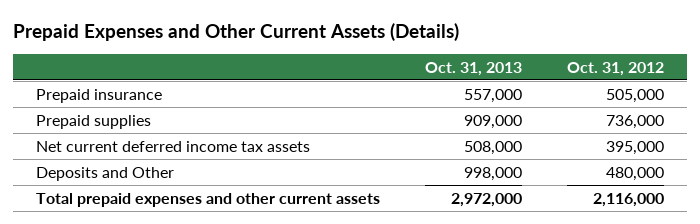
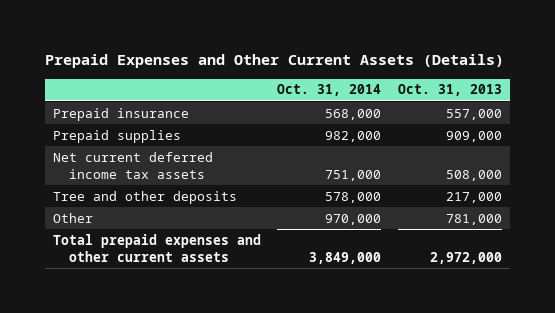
- | Oct. 31, 2013 | Oct. 31, 2012
+ | Oct. 31, 2014 | Oct. 31, 2013
- Deposits and Other | 998,000 | 480,000
+ Tree and other deposits | 578,000 | 217,000
+ Other | 970,000 | 781,000

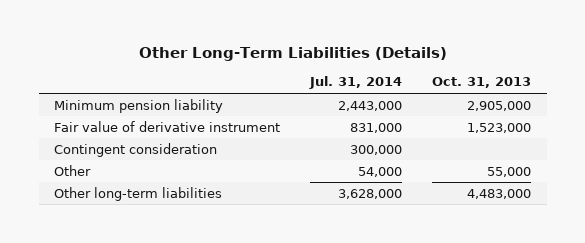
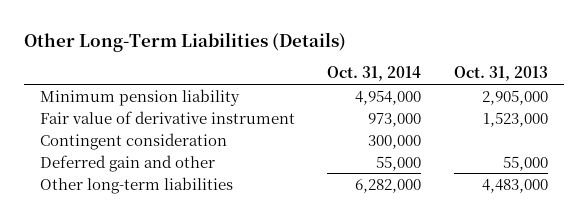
- | Jul. 31, 2014 | Oct. 31, 2013
+ | Oct. 31, 2014 | Oct. 31, 2013
- Other | 54,000 | 55,000
+ Deferred gain and other | 55,000 | 55,000

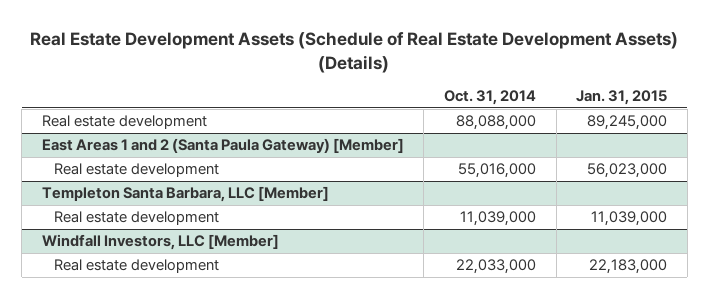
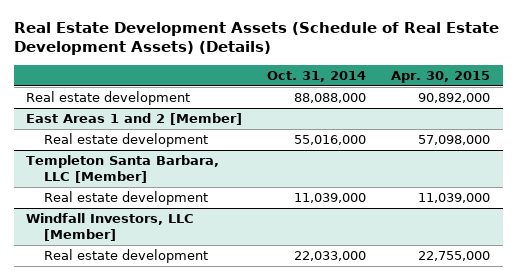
- | Oct. 31, 2014 | Jan. 31, 2015
+ | Oct. 31, 2014 | Apr. 30, 2015
- East Areas 1 and 2 (Santa Paula Gateway) [Member]
+ East Areas 1 and 2 [Member]

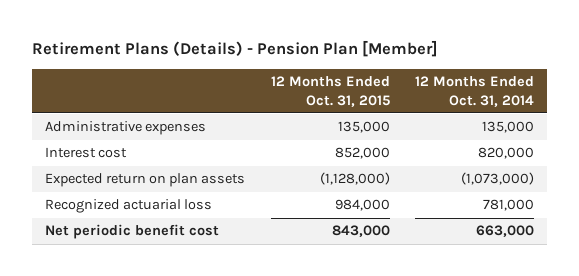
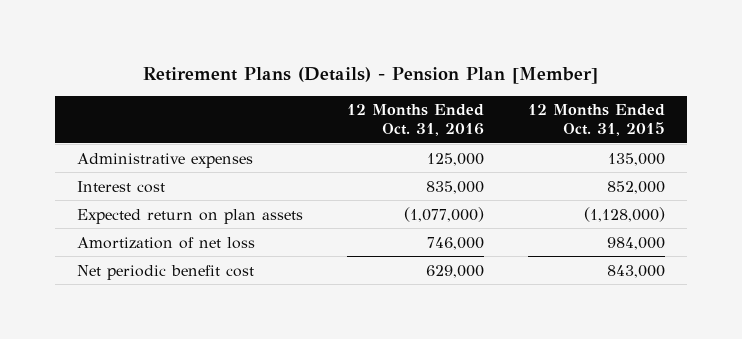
- | 12 Months Ended Oct. 31, 2015 | 12 Months Ended Oct. 31, 2014
+ | 12 Months Ended Oct. 31, 2016 | 12 Months Ended Oct. 31, 2015
- Recognized actuarial loss | 984,000 | 781,000
+ Amortization of net loss | 746,000 | 984,000

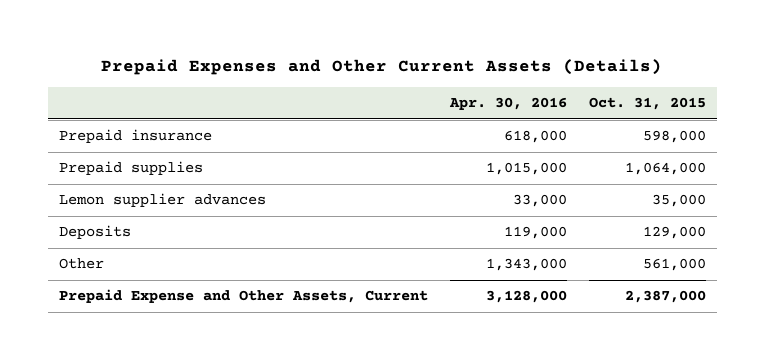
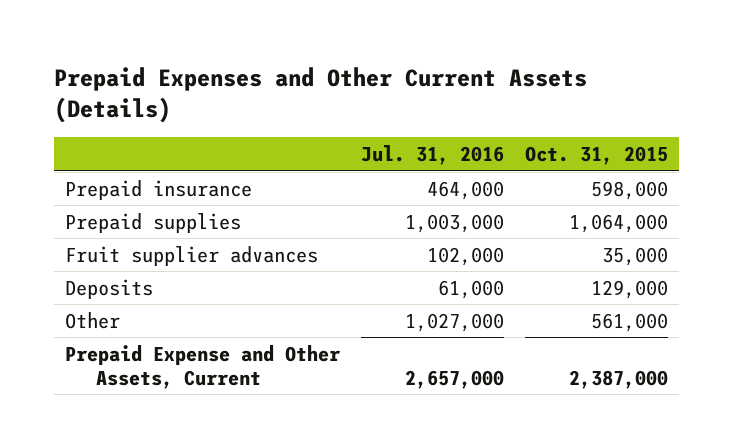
- | Apr. 30, 2016 | Oct. 31, 2015
+ | Jul. 31, 2016 | Oct. 31, 2015
- Lemon supplier advances | 33,000 | 35,000
+ Fruit supplier advances | 102,000 | 35,000

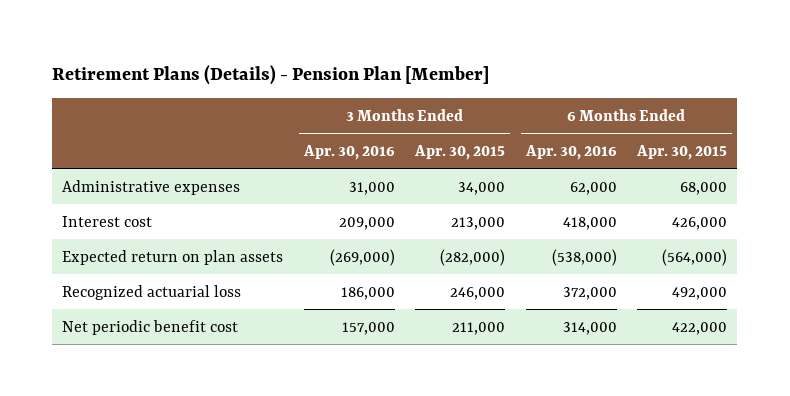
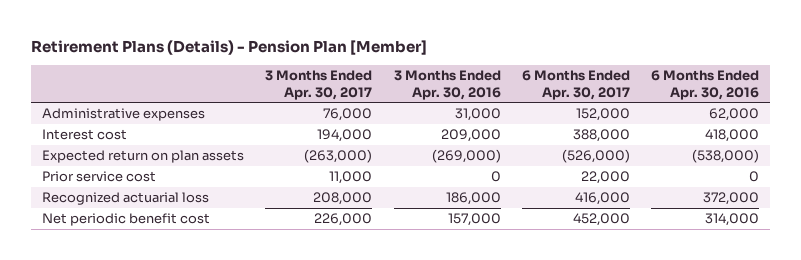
- | 3 Months Ended Apr. 30, 2016 | 3 Months Ended Apr. 30, 2015 | 6 Months Ended Apr. 30, 2016 | 6 Months Ended Apr. 30, 2015
+ | 3 Months Ended Apr. 30, 2017 | 3 Months Ended Apr. 30, 2016 | 6 Months Ended Apr. 30, 2017 | 6 Months Ended Apr. 30, 2016
+ Prior service cost | 11,000 | 0 | 22,000 | 0

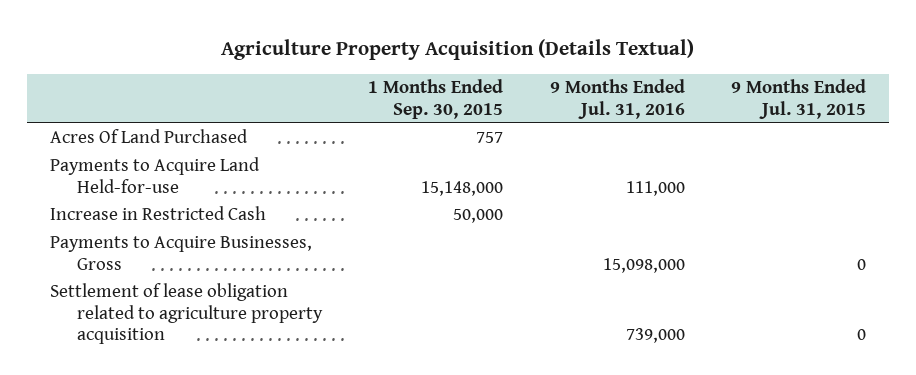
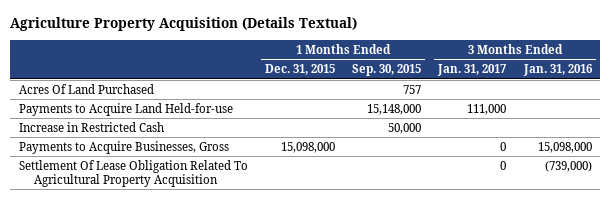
- | 1 Months Ended Sep. 30, 2015 | 9 Months Ended Jul. 31, 2016 | 9 Months Ended Jul. 31, 2015
+ | 1 Months Ended Dec. 31, 2015 | 1 Months Ended Sep. 30, 2015 | 3 Months Ended Jan. 31, 2017 | 3 Months Ended Jan. 31, 2016
- Settlement of lease obligation related to agriculture property acquisition | | 739,000 | 0
+ Settlement Of Lease Obligation Related To Agricultural Property Acquisition | | | 0 | (739,000)

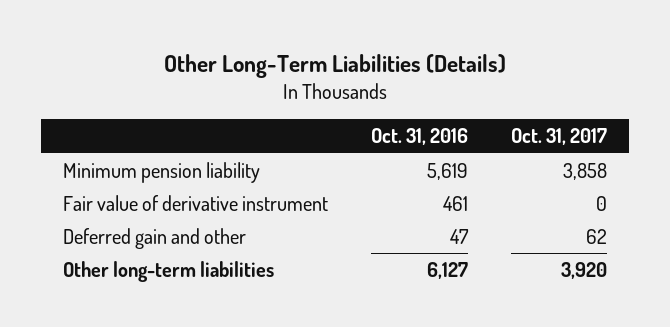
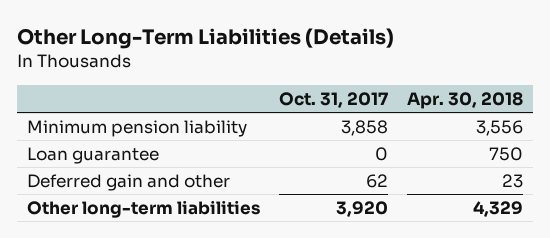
- | Oct. 31, 2016 | Oct. 31, 2017
+ | Oct. 31, 2017 | Apr. 30, 2018
- Fair value of derivative instrument | 461 | 0
+ Loan guarantee | 0 | 750

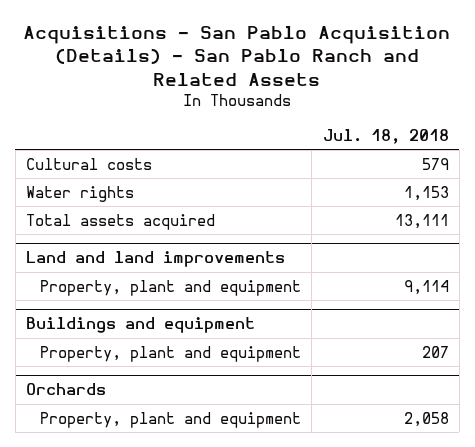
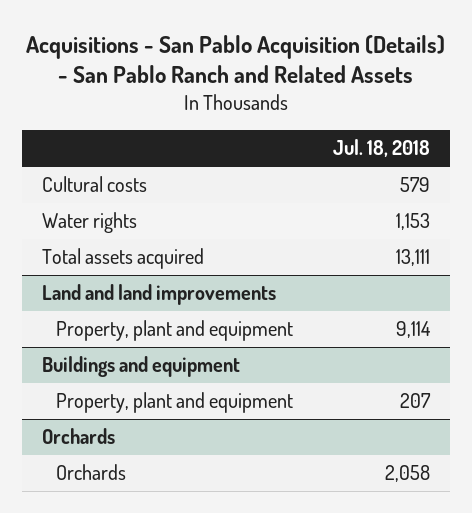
@ Orchards
- Property, plant and equipment | 2,058
+ Orchards | 2,058

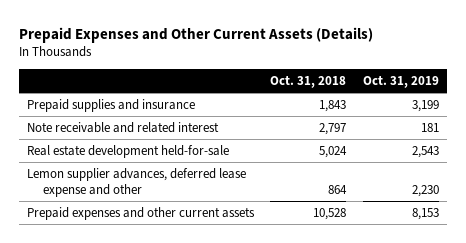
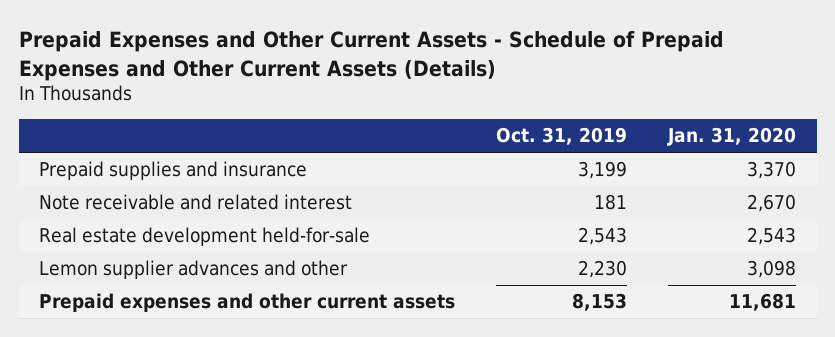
- Prepaid Expenses and Other Current Assets (Details)
+ Prepaid Expenses and Other Current Assets - Schedule of Prepaid Expenses and Other Current Assets (Details)
- | Oct. 31, 2018 | Oct. 31, 2019
+ | Oct. 31, 2019 | Jan. 31, 2020
- Lemon supplier advances, deferred lease expense and other | 864 | 2,230
+ Lemon supplier advances and other | 2,230 | 3,098

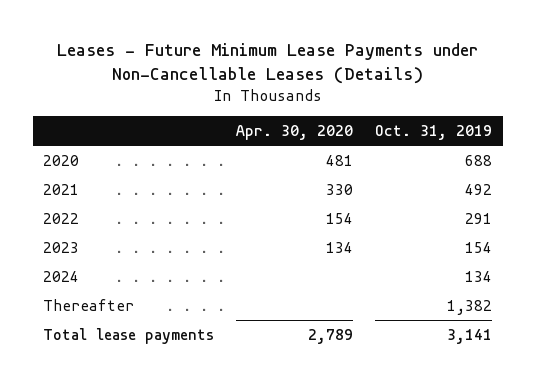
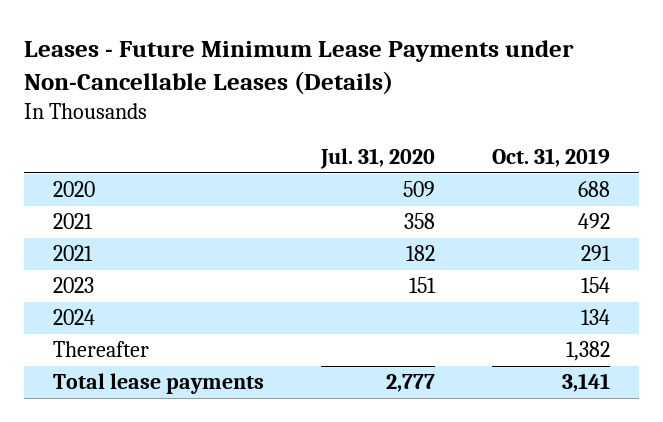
- | Apr. 30, 2020 | Oct. 31, 2019
+ | Jul. 31, 2020 | Oct. 31, 2019
- 2022 | 154 | 291
+ 2021 | 182 | 291

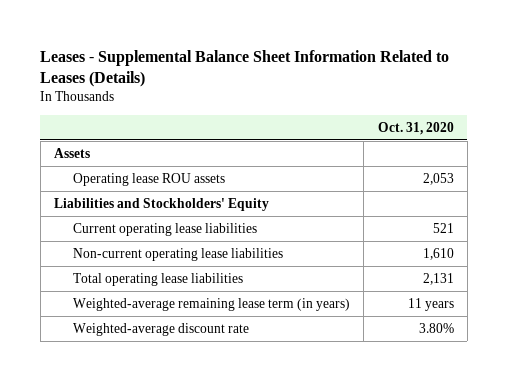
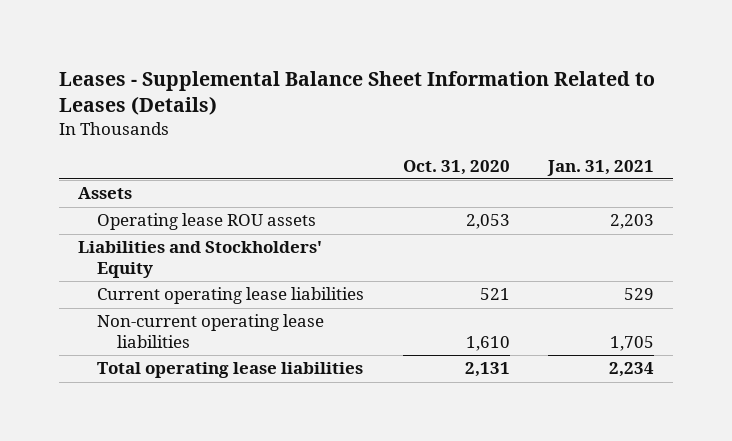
- | Oct. 31, 2020
+ | Oct. 31, 2020 | Jan. 31, 2021
- Weighted-average remaining lease term (in years) | 11 years
- Weighted-average discount rate | 3.80%

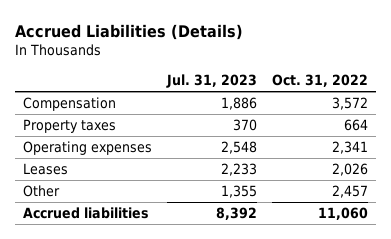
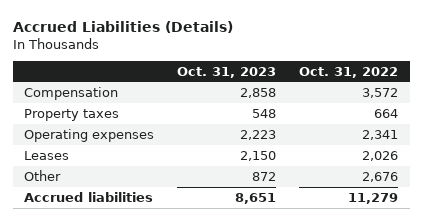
- | Jul. 31, 2023 | Oct. 31, 2022
+ | Oct. 31, 2023 | Oct. 31, 2022
- Other | 1,355 | 2,457
- Accrued liabilities | 8,392 | 11,060
+ Other | 872 | 2,676
+ Accrued liabilities | 8,651 | 11,279

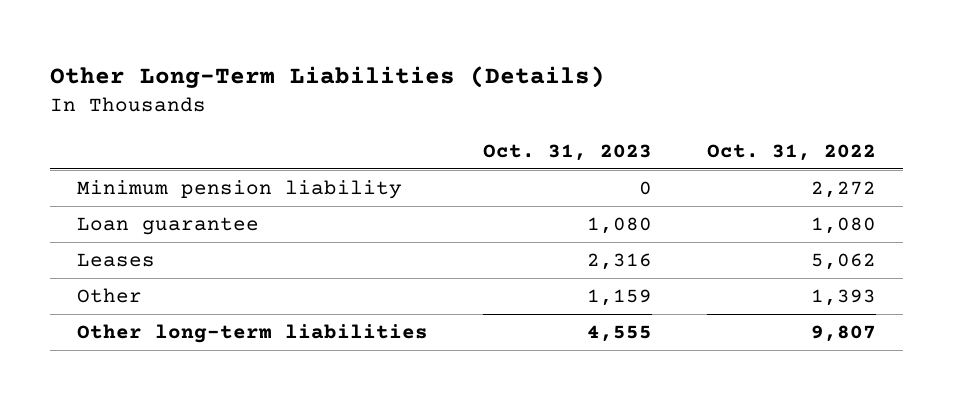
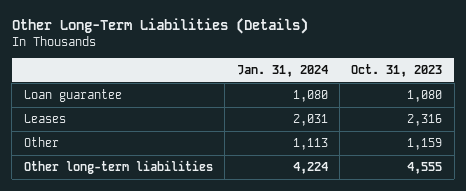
- | Oct. 31, 2023 | Oct. 31, 2022
+ | Jan. 31, 2024 | Oct. 31, 2023
- Minimum pension liability | 0 | 2,272

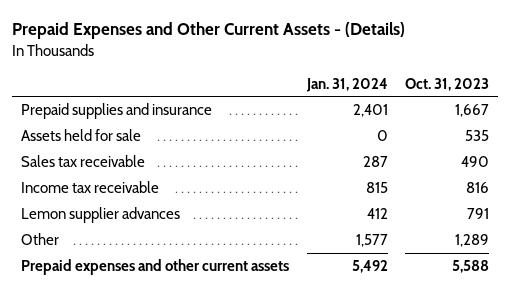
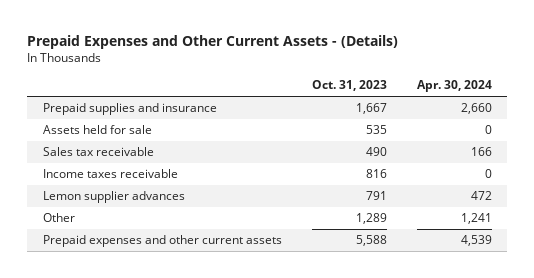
- | Jan. 31, 2024 | Oct. 31, 2023
+ | Oct. 31, 2023 | Apr. 30, 2024
- Income tax receivable | 815 | 816
+ Income taxes receivable | 816 | 0

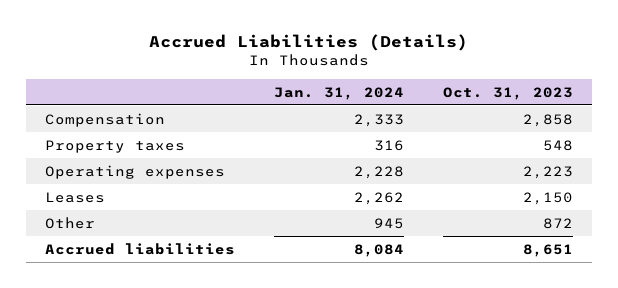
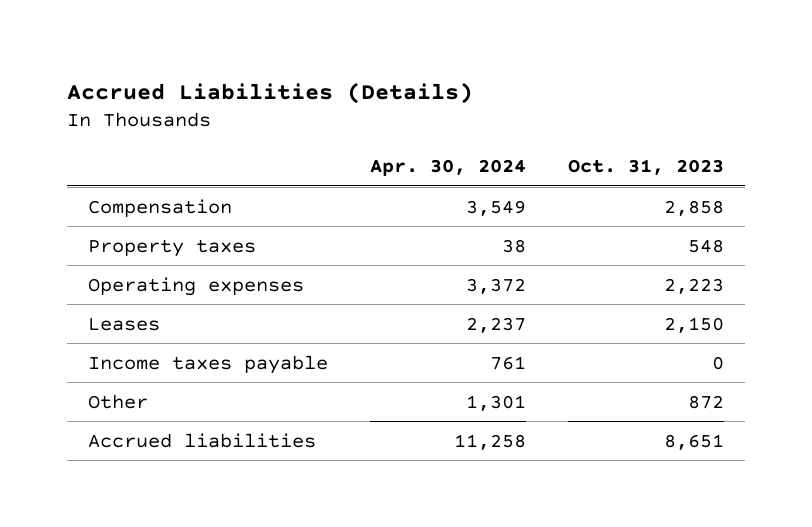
- | Jan. 31, 2024 | Oct. 31, 2023
+ | Apr. 30, 2024 | Oct. 31, 2023
+ Income taxes payable | 761 | 0

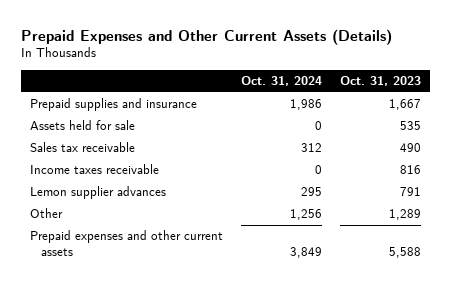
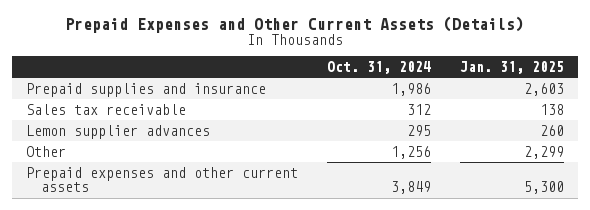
- | Oct. 31, 2024 | Oct. 31, 2023
+ | Oct. 31, 2024 | Jan. 31, 2025
- Assets held for sale | 0 | 535
- Income taxes receivable | 0 | 816

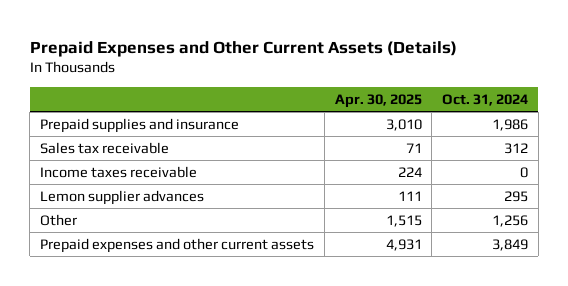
- | Oct. 31, 2024 | Jan. 31, 2025
+ | Apr. 30, 2025 | Oct. 31, 2024
+ Income taxes receivable | 224 | 0

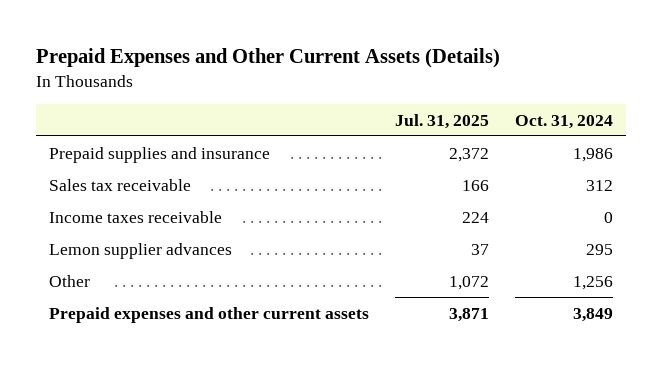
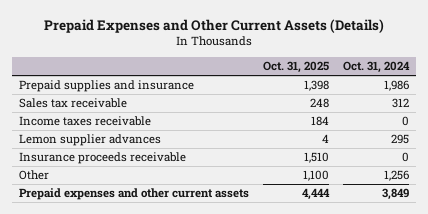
- | Jul. 31, 2025 | Oct. 31, 2024
+ | Oct. 31, 2025 | Oct. 31, 2024
+ Insurance proceeds receivable | 1,510 | 0

